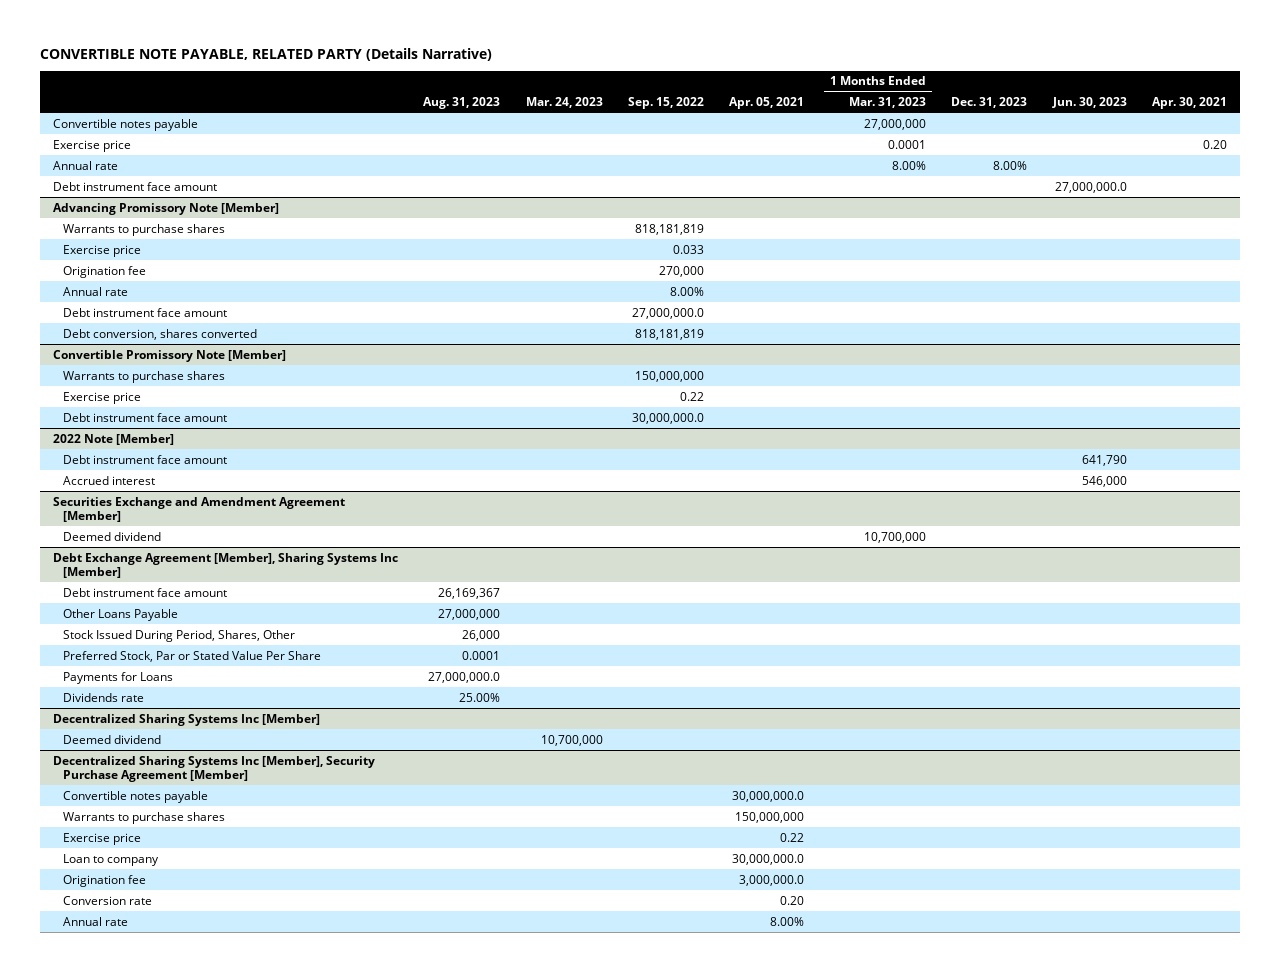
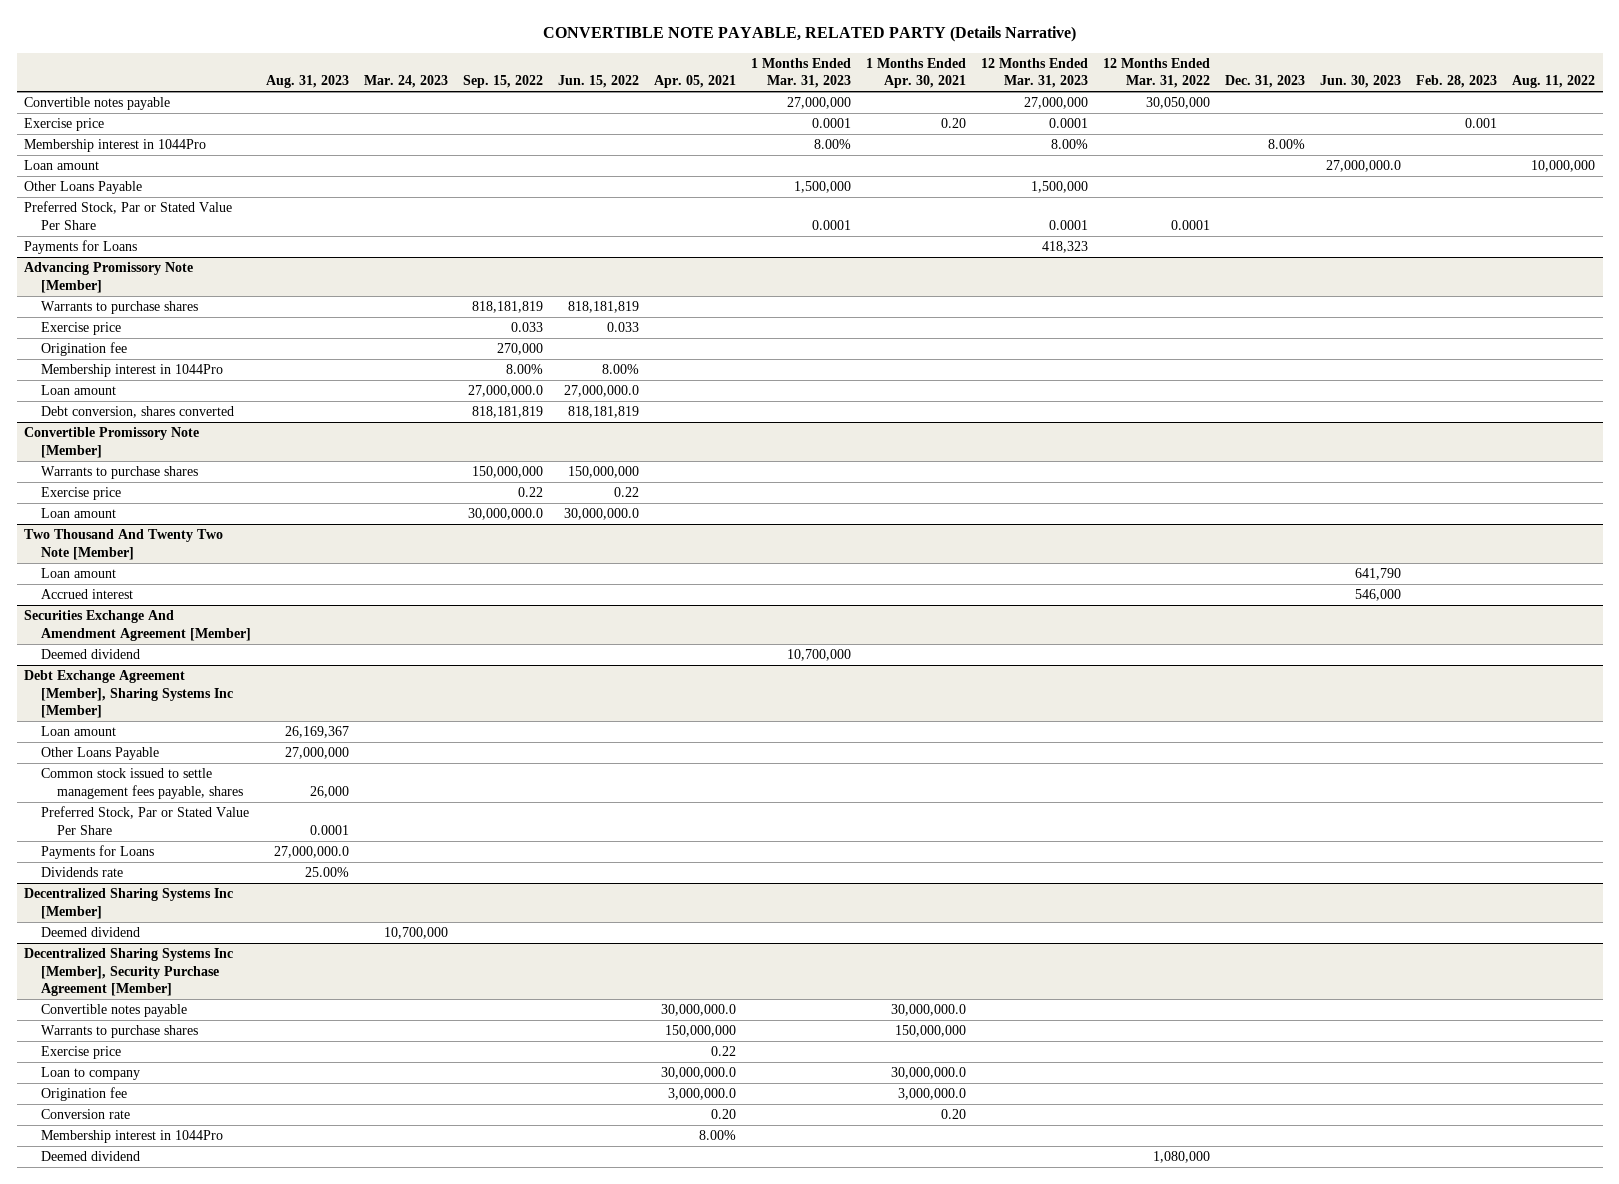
- | Aug. 31, 2023 | Mar. 24, 2023 | Sep. 15, 2022 | Apr. 05, 2021 | 1 Months Ended Mar. 31, 2023 | Dec. 31, 2023 | Jun. 30, 2023 | Apr. 30, 2021
+ | Aug. 31, 2023 | Mar. 24, 2023 | Sep. 15, 2022 | Jun. 15, 2022 | Apr. 05, 2021 | 1 Months Ended Mar. 31, 2023 | 1 Months Ended Apr. 30, 2021 | 12 Months Ended Mar. 31, 2023 | 12 Months Ended Mar. 31, 2022 | Dec. 31, 2023 | Jun. 30, 2023 | Feb. 28, 2023 | Aug. 11, 2022
- Annual rate | | | | | 8.00% | 8.00% | |
- Debt instrument face amount | | | | | | | 27,000,000.0 |
+ Membership interest in 1044Pro | | | | | | 8.00% | | 8.00% | | 8.00% | | |
+ Loan amount | | | | | | | | | | | 27,000,000.0 | | 10,000,000
+ Other Loans Payable | | | | | | 1,500,000 | | 1,500,000 | | | | |
+ Preferred Stock, Par or Stated Value Per Share | | | | | | 0.0001 | | 0.0001 | 0.0001 | | | |
+ Payments for Loans | | | | | | | | 418,323 | | | | |
@ Advancing Promissory Note [Member]
- Annual rate | | | 8.00% | | | | |
- Debt instrument face amount | | | 27,000,000.0 | | | | |
+ Membership interest in 1044Pro | | | 8.00% | 8.00% | | | | | | | | |
+ Loan amount | | | 27,000,000.0 | 27,000,000.0 | | | | | | | | |
@ Convertible Promissory Note [Member]
- Debt instrument face amount | | | 30,000,000.0 | | | | |
- 2022 Note [Member]
- Debt instrument face amount | | | | | | | 641,790 |
@ Convertible Promissory Note [Member]
+ Loan amount | | | 30,000,000.0 | 30,000,000.0 | | | | | | | | |
+ Two Thousand And Twenty Two Note [Member]
+ Loan amount | | | | | | | | | | | 641,790 | |
- Securities Exchange and Amendment Agreement [Member]
+ Securities Exchange And Amendment Agreement [Member]
@ Debt Exchange Agreement [Member], Sharing Systems Inc [Member]
- Debt instrument face amount | 26,169,367 | | | | | | |
+ Loan amount | 26,169,367 | | | | | | | | | | | |
- Stock Issued During Period, Shares, Other | 26,000 | | | | | | |
+ Common stock issued to settle management fees payable, shares | 26,000 | | | | | | | | | | | |
@ Decentralized Sharing Systems Inc [Member], Security Purchase Agreement [Member]
- Annual rate | | | | 8.00% | | | |
+ Membership interest in 1044Pro | | | | | 8.00% | | | | | | | |
+ Deemed dividend | | | | | | | | | 1,080,000 | | | |

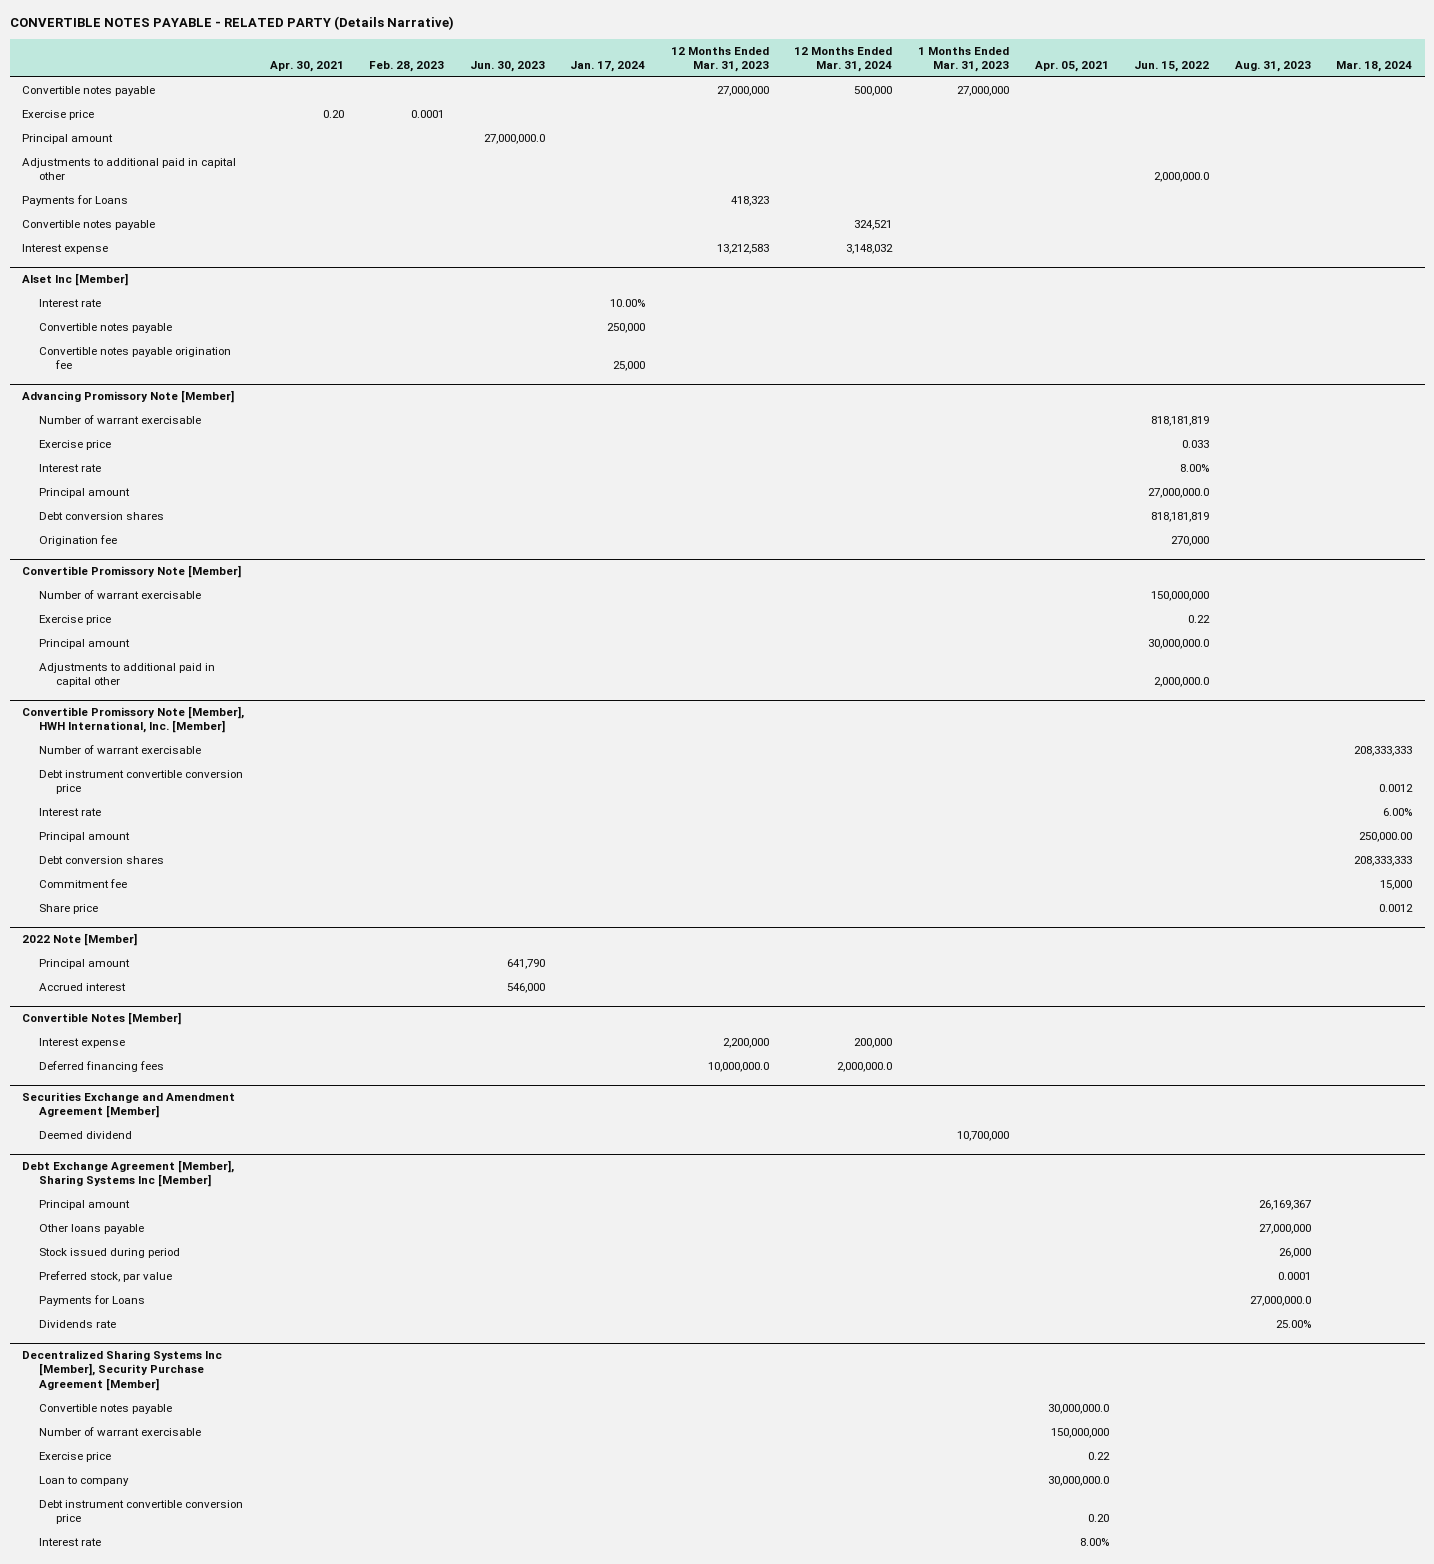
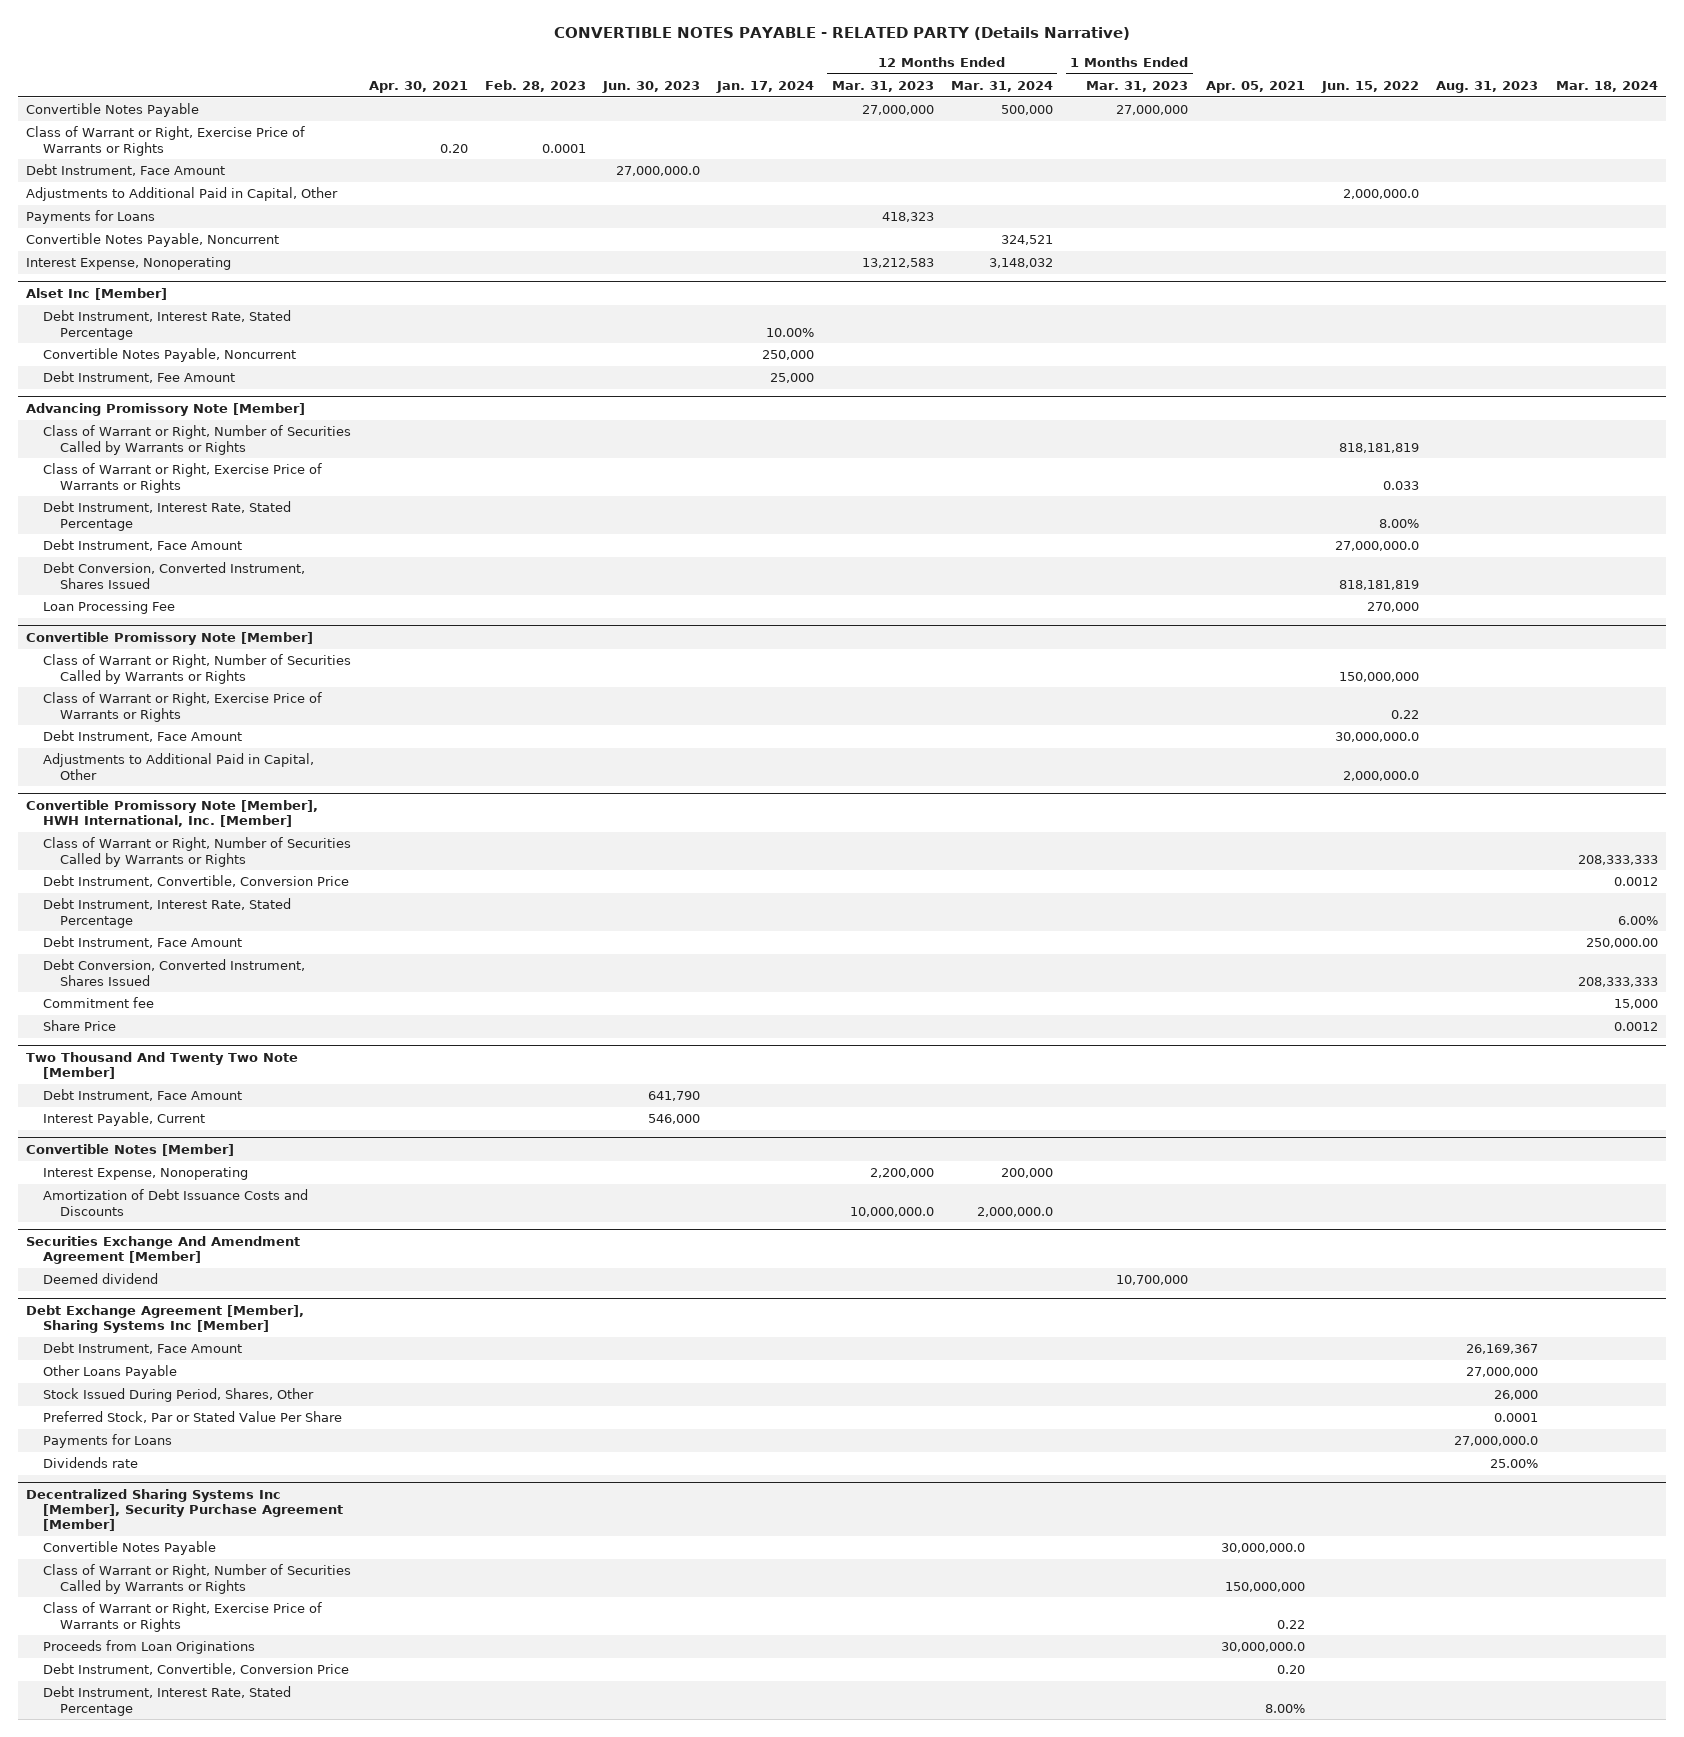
- Convertible notes payable | | | | | 27,000,000 | 500,000 | 27,000,000 | | | |
- Exercise price | 0.20 | 0.0001 | | | | | | | | |
- Principal amount | | | 27,000,000.0 | | | | | | | |
- Adjustments to additional paid in capital other | | | | | | | | | 2,000,000.0 | |
+ Convertible Notes Payable | | | | | 27,000,000 | 500,000 | 27,000,000 | | | |
+ Class of Warrant or Right, Exercise Price of Warrants or Rights | 0.20 | 0.0001 | | | | | | | | |
+ Debt Instrument, Face Amount | | | 27,000,000.0 | | | | | | | |
+ Adjustments to Additional Paid in Capital, Other | | | | | | | | | 2,000,000.0 | |
- Convertible notes payable | | | | | | 324,521 | | | | |
- Interest expense | | | | | 13,212,583 | 3,148,032 | | | | |
+ Convertible Notes Payable, Noncurrent | | | | | | 324,521 | | | | |
+ Interest Expense, Nonoperating | | | | | 13,212,583 | 3,148,032 | | | | |
@ Alset Inc [Member]
- Interest rate | | | | 10.00% | | | | | | |
- Convertible notes payable | | | | 250,000 | | | | | | |
- Convertible notes payable origination fee | | | | 25,000 | | | | | | |
+ Debt Instrument, Interest Rate, Stated Percentage | | | | 10.00% | | | | | | |
+ Convertible Notes Payable, Noncurrent | | | | 250,000 | | | | | | |
+ Debt Instrument, Fee Amount | | | | 25,000 | | | | | | |
@ Advancing Promissory Note [Member]
- Number of warrant exercisable | | | | | | | | | 818,181,819 | |
- Exercise price | | | | | | | | | 0.033 | |
- Interest rate | | | | | | | | | 8.00% | |
- Principal amount | | | | | | | | | 27,000,000.0 | |
- Debt conversion shares | | | | | | | | | 818,181,819 | |
- Origination fee | | | | | | | | | 270,000 | |
+ Class of Warrant or Right, Number of Securities Called by Warrants or Rights | | | | | | | | | 818,181,819 | |
+ Class of Warrant or Right, Exercise Price of Warrants or Rights | | | | | | | | | 0.033 | |
+ Debt Instrument, Interest Rate, Stated Percentage | | | | | | | | | 8.00% | |
+ Debt Instrument, Face Amount | | | | | | | | | 27,000,000.0 | |
+ Debt Conversion, Converted Instrument, Shares Issued | | | | | | | | | 818,181,819 | |
+ Loan Processing Fee | | | | | | | | | 270,000 | |
@ Convertible Promissory Note [Member]
- Number of warrant exercisable | | | | | | | | | 150,000,000 | |
- Exercise price | | | | | | | | | 0.22 | |
- Principal amount | | | | | | | | | 30,000,000.0 | |
- Adjustments to additional paid in capital other | | | | | | | | | 2,000,000.0 | |
+ Class of Warrant or Right, Number of Securities Called by Warrants or Rights | | | | | | | | | 150,000,000 | |
+ Class of Warrant or Right, Exercise Price of Warrants or Rights | | | | | | | | | 0.22 | |
+ Debt Instrument, Face Amount | | | | | | | | | 30,000,000.0 | |
+ Adjustments to Additional Paid in Capital, Other | | | | | | | | | 2,000,000.0 | |
@ Convertible Promissory Note [Member], HWH International, Inc. [Member]
- Number of warrant exercisable | | | | | | | | | | | 208,333,333
- Debt instrument convertible conversion price | | | | | | | | | | | 0.0012
- Interest rate | | | | | | | | | | | 6.00%
- Principal amount | | | | | | | | | | | 250,000.00
- Debt conversion shares | | | | | | | | | | | 208,333,333
+ Class of Warrant or Right, Number of Securities Called by Warrants or Rights | | | | | | | | | | | 208,333,333
+ Debt Instrument, Convertible, Conversion Price | | | | | | | | | | | 0.0012
+ Debt Instrument, Interest Rate, Stated Percentage | | | | | | | | | | | 6.00%
+ Debt Instrument, Face Amount | | | | | | | | | | | 250,000.00
+ Debt Conversion, Converted Instrument, Shares Issued | | | | | | | | | | | 208,333,333
- Share price | | | | | | | | | | | 0.0012
- 2022 Note [Member]
- Principal amount | | | 641,790 | | | | | | | |
- Accrued interest | | | 546,000 | | | | | | | |
@ Convertible Promissory Note [Member], HWH International, Inc. [Member]
+ Share Price | | | | | | | | | | | 0.0012
+ Two Thousand And Twenty Two Note [Member]
+ Debt Instrument, Face Amount | | | 641,790 | | | | | | | |
+ Interest Payable, Current | | | 546,000 | | | | | | | |
@ Convertible Notes [Member]
- Interest expense | | | | | 2,200,000 | 200,000 | | | | |
- Deferred financing fees | | | | | 10,000,000.0 | 2,000,000.0 | | | | |
- Securities Exchange and Amendment Agreement [Member]
@ Convertible Notes [Member]
+ Interest Expense, Nonoperating | | | | | 2,200,000 | 200,000 | | | | |
+ Amortization of Debt Issuance Costs and Discounts | | | | | 10,000,000.0 | 2,000,000.0 | | | | |
+ Securities Exchange And Amendment Agreement [Member]
@ Debt Exchange Agreement [Member], Sharing Systems Inc [Member]
- Principal amount | | | | | | | | | | 26,169,367 |
- Other loans payable | | | | | | | | | | 27,000,000 |
- Stock issued during period | | | | | | | | | | 26,000 |
- Preferred stock, par value | | | | | | | | | | 0.0001 |
+ Debt Instrument, Face Amount | | | | | | | | | | 26,169,367 |
+ Other Loans Payable | | | | | | | | | | 27,000,000 |
+ Stock Issued During Period, Shares, Other | | | | | | | | | | 26,000 |
+ Preferred Stock, Par or Stated Value Per Share | | | | | | | | | | 0.0001 |
@ Decentralized Sharing Systems Inc [Member], Security Purchase Agreement [Member]
- Convertible notes payable | | | | | | | | 30,000,000.0 | | |
- Number of warrant exercisable | | | | | | | | 150,000,000 | | |
- Exercise price | | | | | | | | 0.22 | | |
- Loan to company | | | | | | | | 30,000,000.0 | | |
- Debt instrument convertible conversion price | | | | | | | | 0.20 | | |
- Interest rate | | | | | | | | 8.00% | | |
+ Convertible Notes Payable | | | | | | | | 30,000,000.0 | | |
+ Class of Warrant or Right, Number of Securities Called by Warrants or Rights | | | | | | | | 150,000,000 | | |
+ Class of Warrant or Right, Exercise Price of Warrants or Rights | | | | | | | | 0.22 | | |
+ Proceeds from Loan Originations | | | | | | | | 30,000,000.0 | | |
+ Debt Instrument, Convertible, Conversion Price | | | | | | | | 0.20 | | |
+ Debt Instrument, Interest Rate, Stated Percentage | | | | | | | | 8.00% | | |

